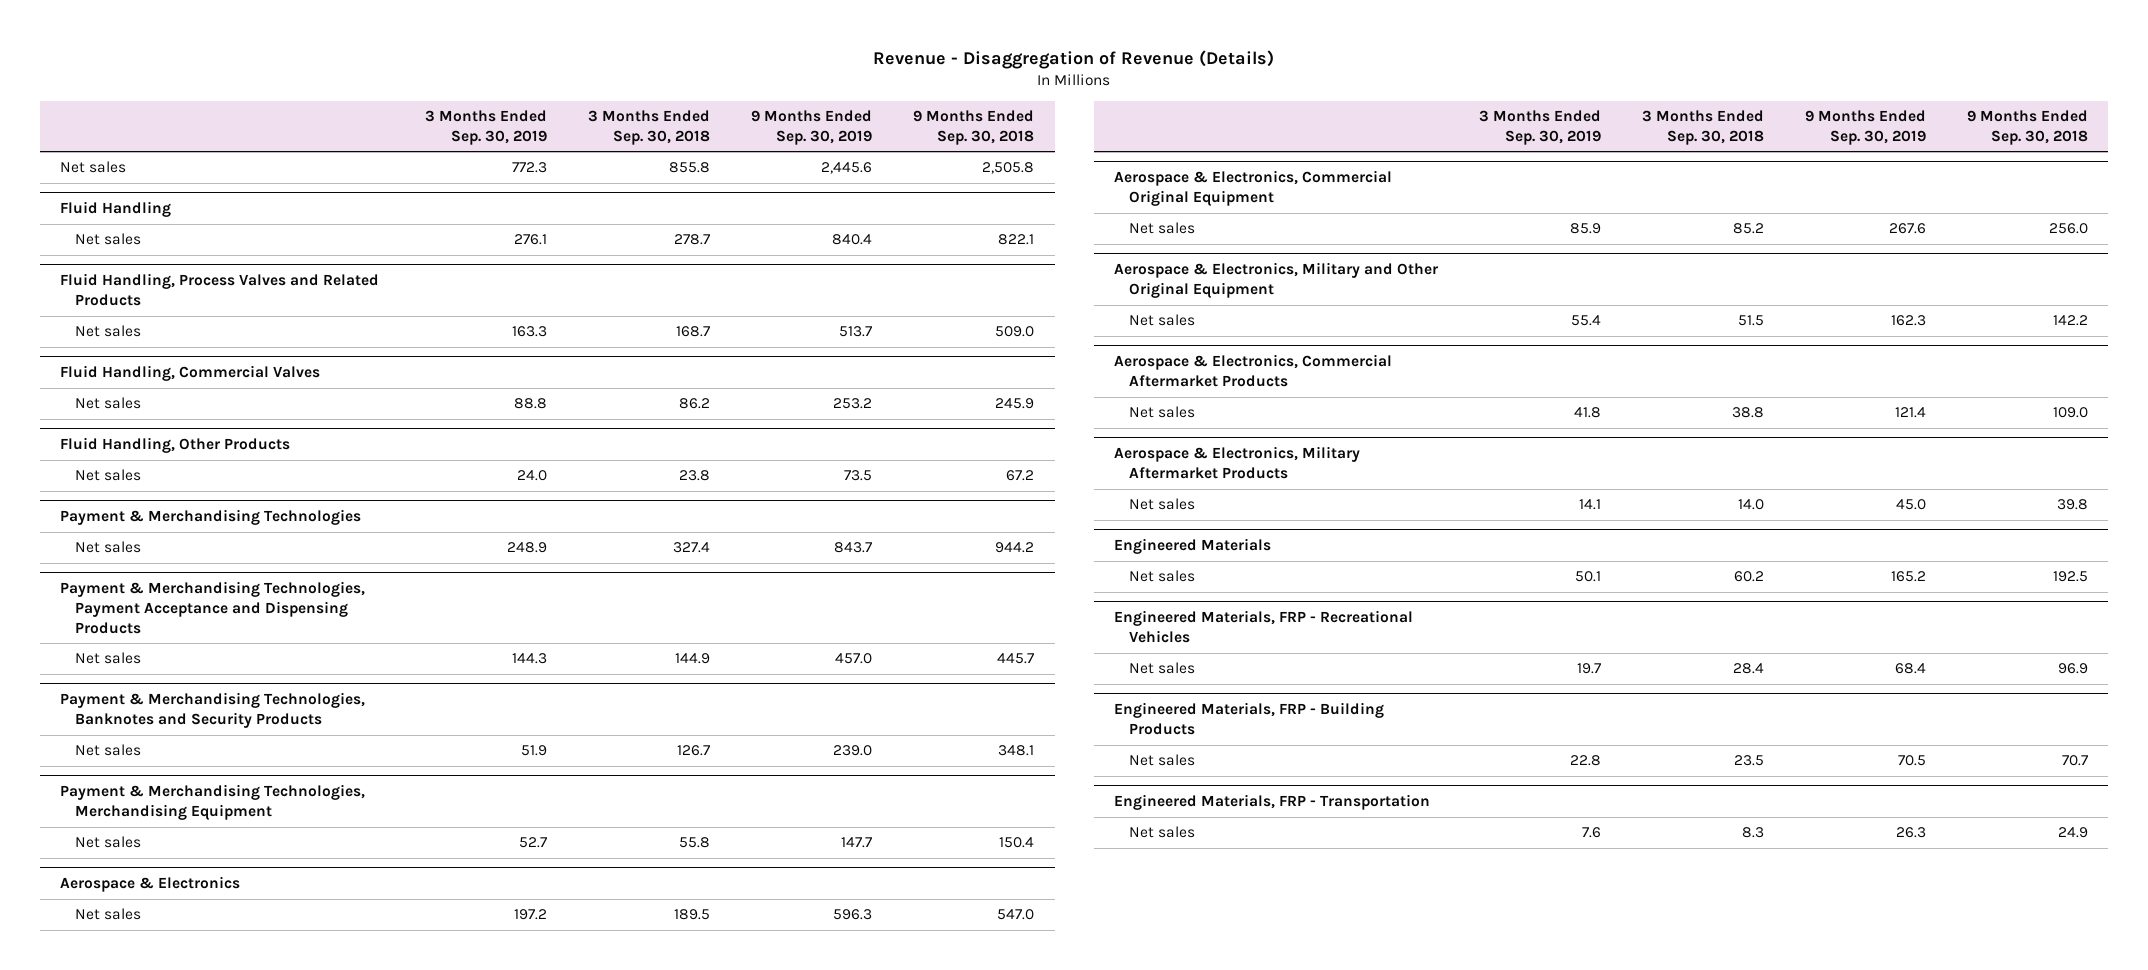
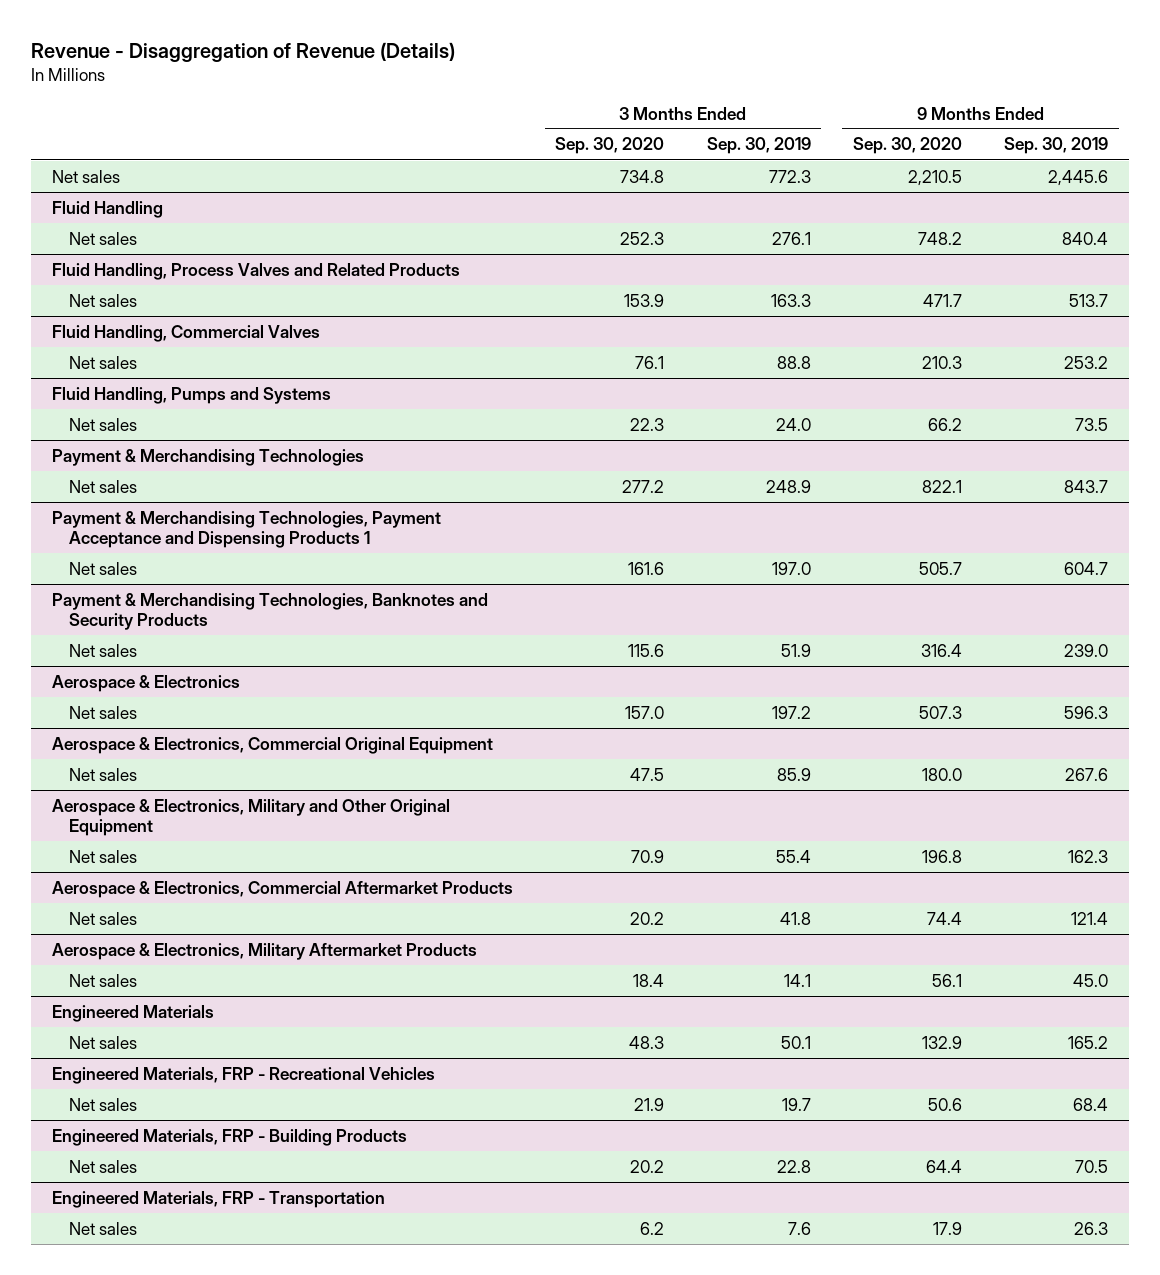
- | 3 Months Ended Sep. 30, 2019 | 3 Months Ended Sep. 30, 2018 | 9 Months Ended Sep. 30, 2019 | 9 Months Ended Sep. 30, 2018
+ | 3 Months Ended Sep. 30, 2020 | 3 Months Ended Sep. 30, 2019 | 9 Months Ended Sep. 30, 2020 | 9 Months Ended Sep. 30, 2019
- Fluid Handling, Other Products
+ Fluid Handling, Pumps and Systems
- Payment & Merchandising Technologies, Payment Acceptance and Dispensing Products
- Net sales | 144.3 | 144.9 | 457.0 | 445.7
+ Payment & Merchandising Technologies, Payment Acceptance and Dispensing Products 1
+ Net sales | 161.6 | 197.0 | 505.7 | 604.7
- Payment & Merchandising Technologies, Merchandising Equipment
- Net sales | 52.7 | 55.8 | 147.7 | 150.4

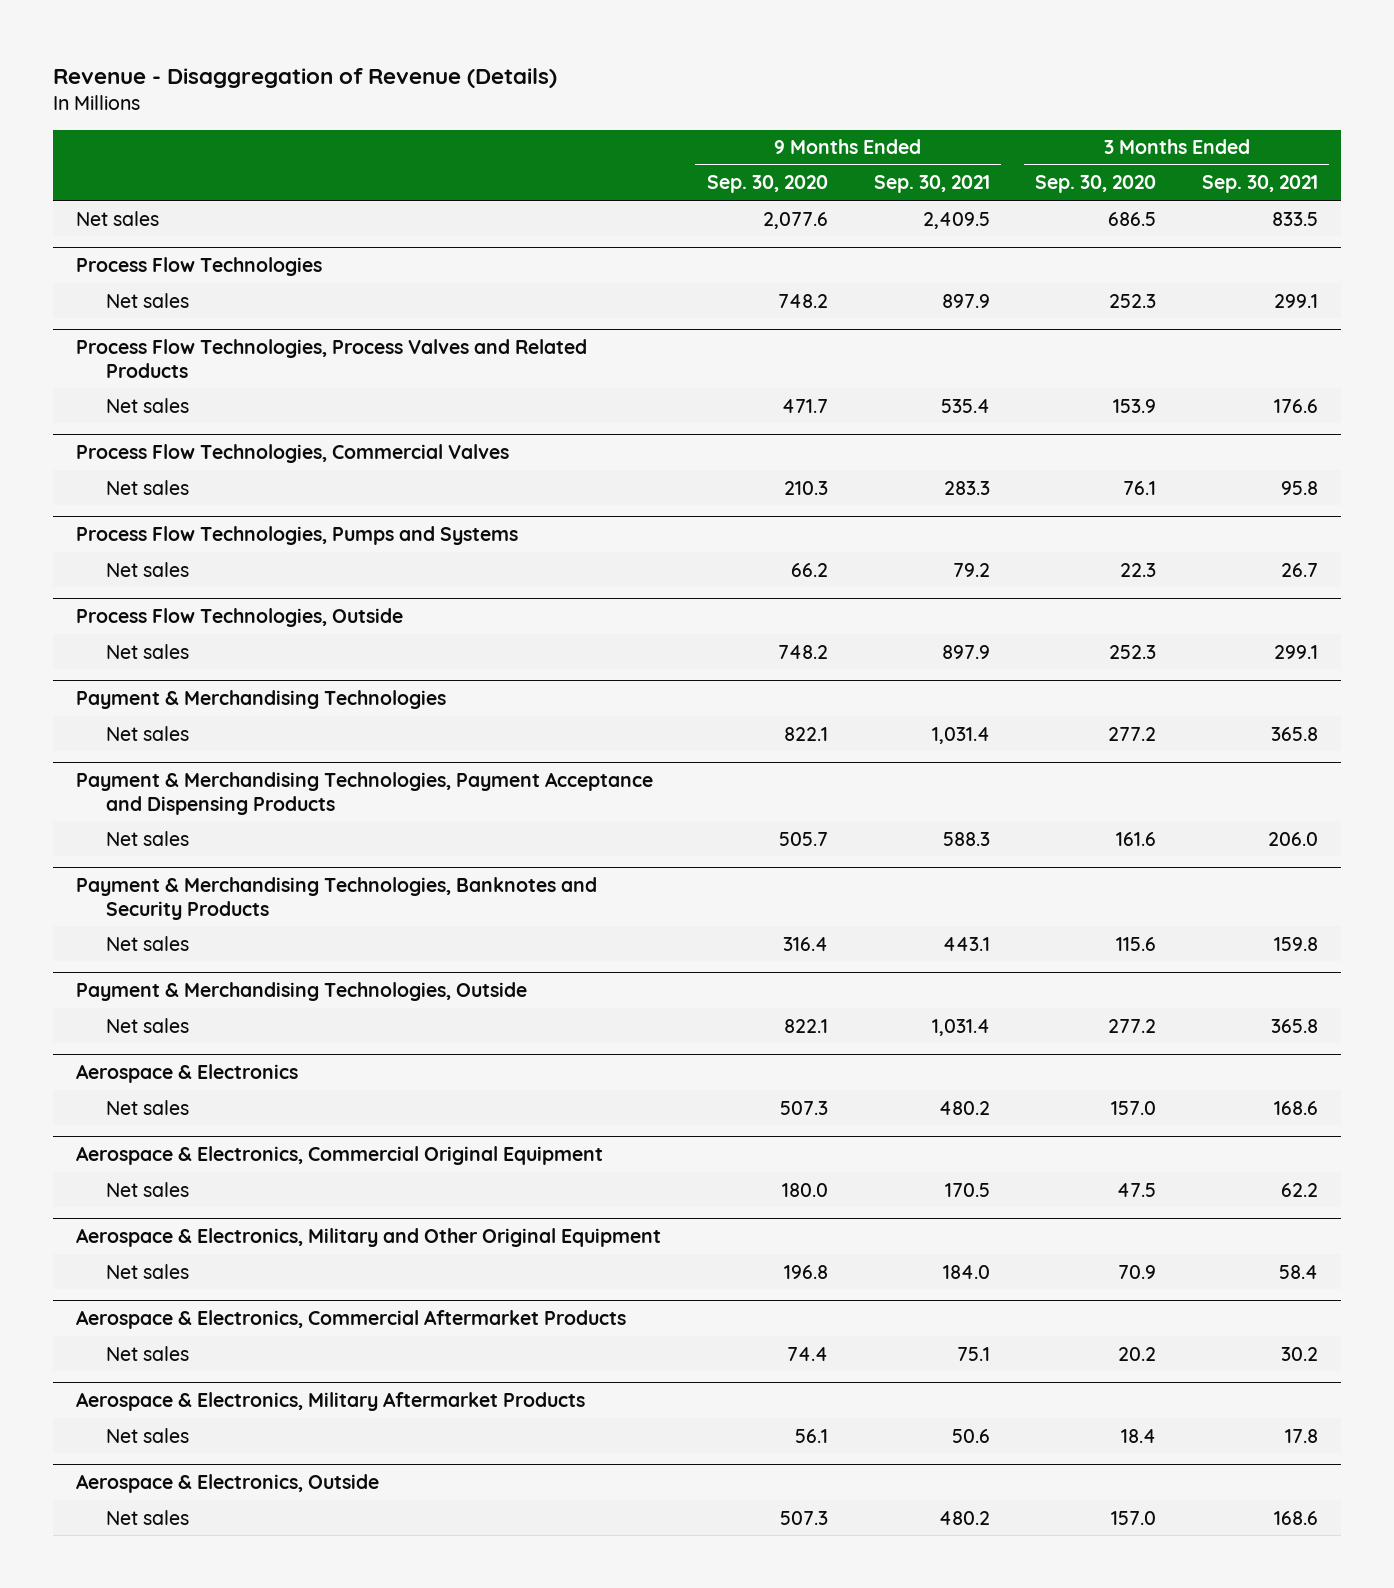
- | 3 Months Ended Sep. 30, 2020 | 3 Months Ended Sep. 30, 2019 | 9 Months Ended Sep. 30, 2020 | 9 Months Ended Sep. 30, 2019
+ | 9 Months Ended Sep. 30, 2020 | 9 Months Ended Sep. 30, 2021 | 3 Months Ended Sep. 30, 2020 | 3 Months Ended Sep. 30, 2021
- Net sales | 734.8 | 772.3 | 2,210.5 | 2,445.6
- Fluid Handling
+ Net sales | 2,077.6 | 2,409.5 | 686.5 | 833.5
+ Process Flow Technologies
- Fluid Handling, Process Valves and Related Products
+ Process Flow Technologies, Process Valves and Related Products
- Fluid Handling, Commercial Valves
+ Process Flow Technologies, Commercial Valves
- Fluid Handling, Pumps and Systems
+ Process Flow Technologies, Pumps and Systems
+ Process Flow Technologies, Outside
+ Net sales | 748.2 | 897.9 | 252.3 | 299.1
- Payment & Merchandising Technologies, Payment Acceptance and Dispensing Products 1
+ Payment & Merchandising Technologies, Payment Acceptance and Dispensing Products
+ Payment & Merchandising Technologies, Outside
+ Net sales | 822.1 | 1,031.4 | 277.2 | 365.8
- Engineered Materials
- Net sales | 48.3 | 50.1 | 132.9 | 165.2
- Engineered Materials, FRP - Recreational Vehicles
- Net sales | 21.9 | 19.7 | 50.6 | 68.4
- Engineered Materials, FRP - Building Products
- Net sales | 20.2 | 22.8 | 64.4 | 70.5
- Engineered Materials, FRP - Transportation
- Net sales | 6.2 | 7.6 | 17.9 | 26.3
+ Aerospace & Electronics, Outside
+ Net sales | 507.3 | 480.2 | 157.0 | 168.6

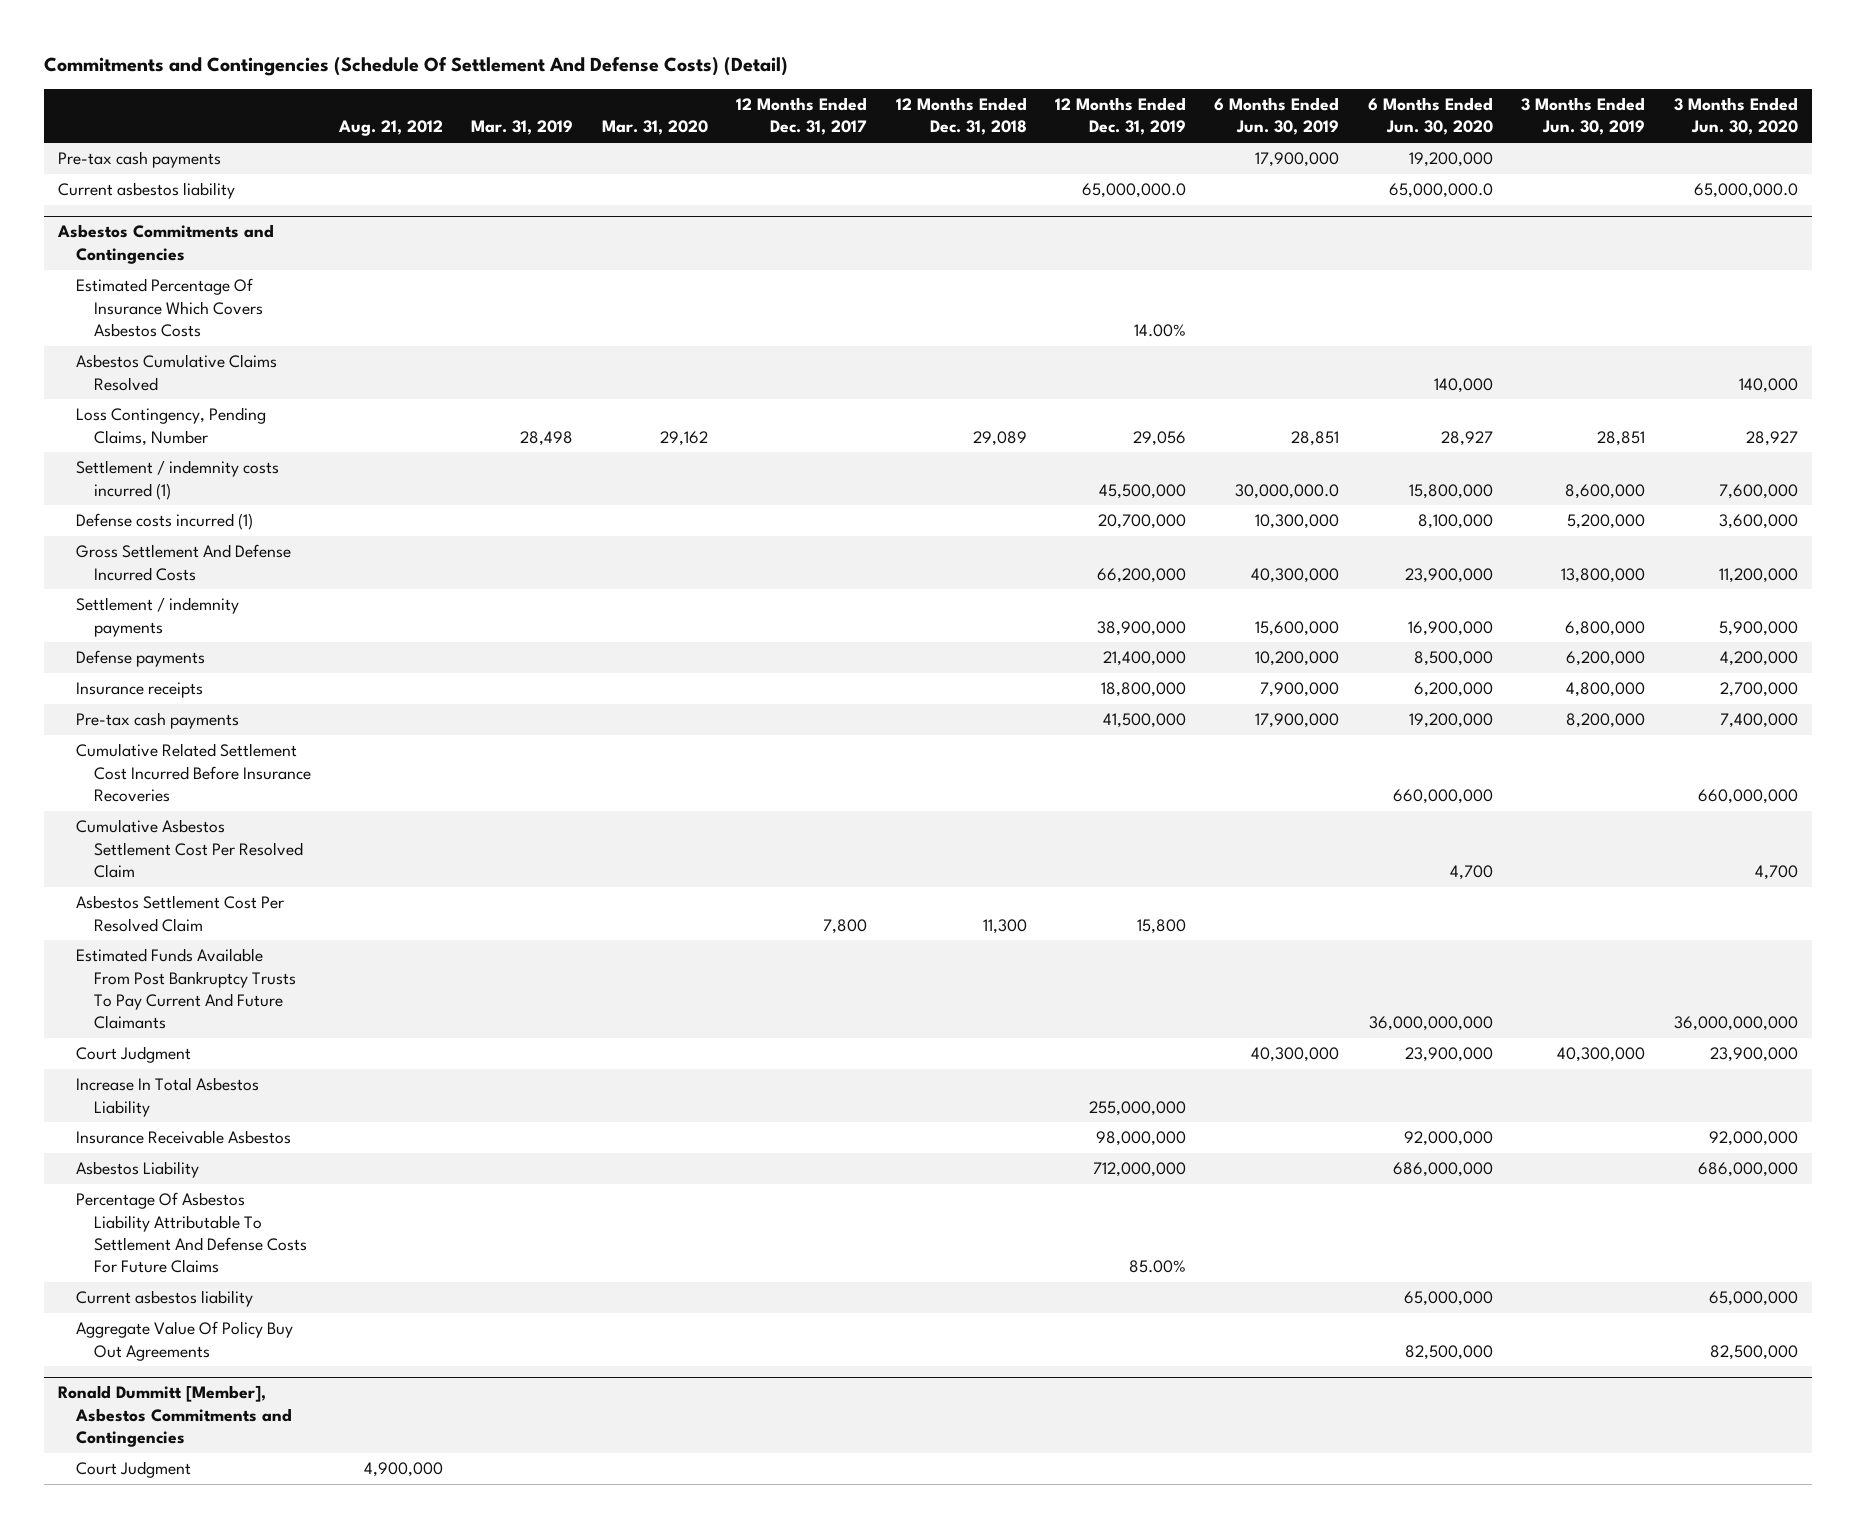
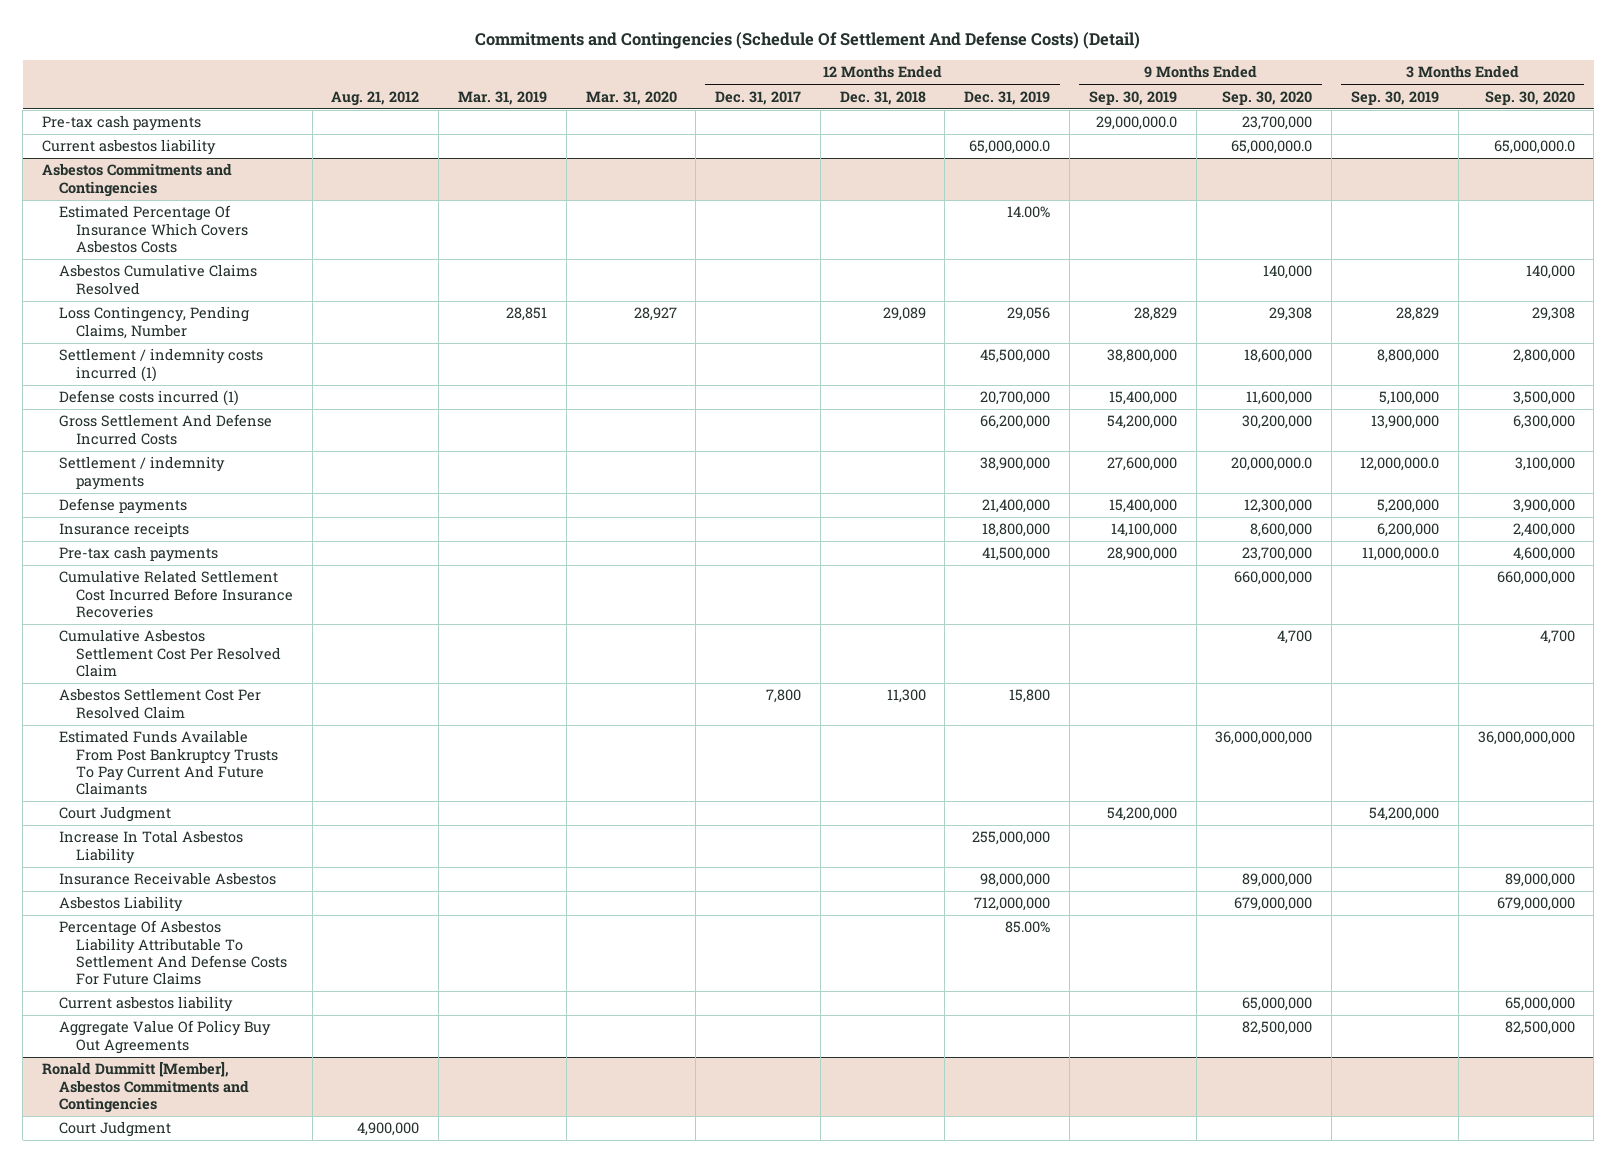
- | Aug. 21, 2012 | Mar. 31, 2019 | Mar. 31, 2020 | 12 Months Ended Dec. 31, 2017 | 12 Months Ended Dec. 31, 2018 | 12 Months Ended Dec. 31, 2019 | 6 Months Ended Jun. 30, 2019 | 6 Months Ended Jun. 30, 2020 | 3 Months Ended Jun. 30, 2019 | 3 Months Ended Jun. 30, 2020
+ | Aug. 21, 2012 | Mar. 31, 2019 | Mar. 31, 2020 | 12 Months Ended Dec. 31, 2017 | 12 Months Ended Dec. 31, 2018 | 12 Months Ended Dec. 31, 2019 | 9 Months Ended Sep. 30, 2019 | 9 Months Ended Sep. 30, 2020 | 3 Months Ended Sep. 30, 2019 | 3 Months Ended Sep. 30, 2020
@ Asbestos Commitments and Contingencies
- Loss Contingency, Pending Claims, Number | | 28,498 | 29,162 | | 29,089 | 29,056 | 28,851 | 28,927 | 28,851 | 28,927
+ Loss Contingency, Pending Claims, Number | | 28,851 | 28,927 | | 29,089 | 29,056 | 28,829 | 29,308 | 28,829 | 29,308

